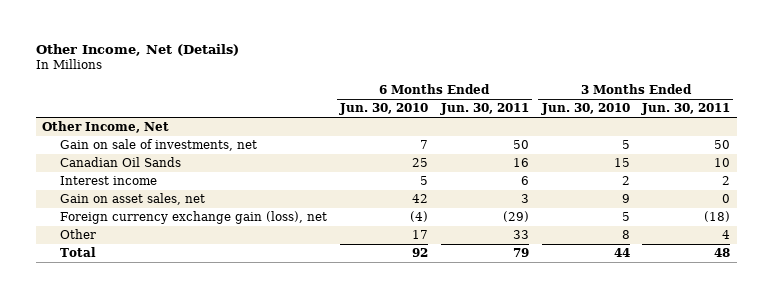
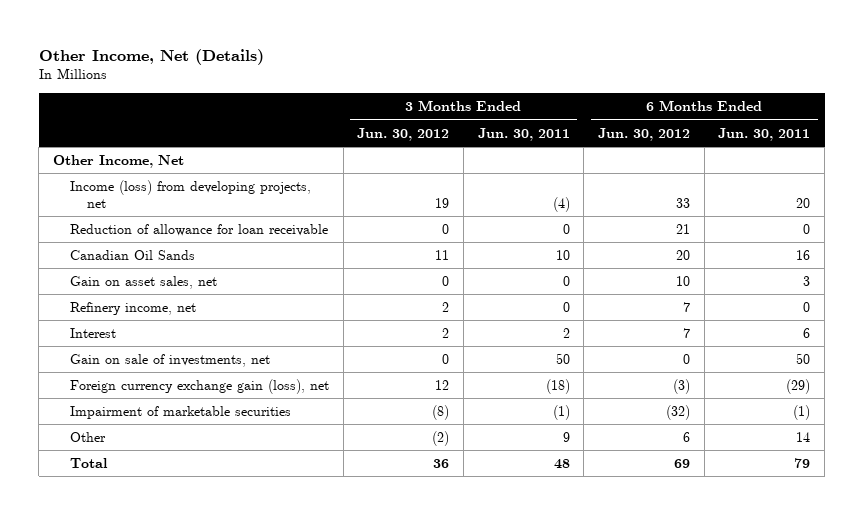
- | 6 Months Ended Jun. 30, 2010 | 6 Months Ended Jun. 30, 2011 | 3 Months Ended Jun. 30, 2010 | 3 Months Ended Jun. 30, 2011
+ | 3 Months Ended Jun. 30, 2012 | 3 Months Ended Jun. 30, 2011 | 6 Months Ended Jun. 30, 2012 | 6 Months Ended Jun. 30, 2011
+ Income (loss) from developing projects, net | 19 | (4) | 33 | 20
+ Reduction of allowance for loan receivable | 0 | 0 | 21 | 0
- Interest income | 5 | 6 | 2 | 2
+ Refinery income, net | 2 | 0 | 7 | 0
+ Interest | 2 | 2 | 7 | 6
moved down: Gain on sale of investments, net | 0 | 50 | 0 | 50
- Other | 17 | 33 | 8 | 4
+ Impairment of marketable securities | (8) | (1) | (32) | (1)
+ Other | (2) | 9 | 6 | 14

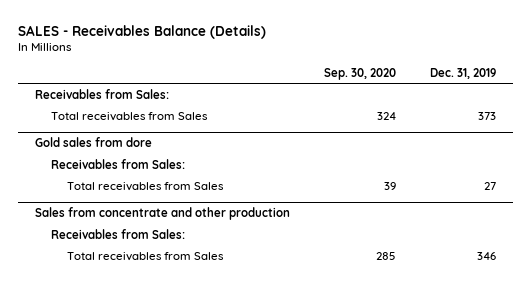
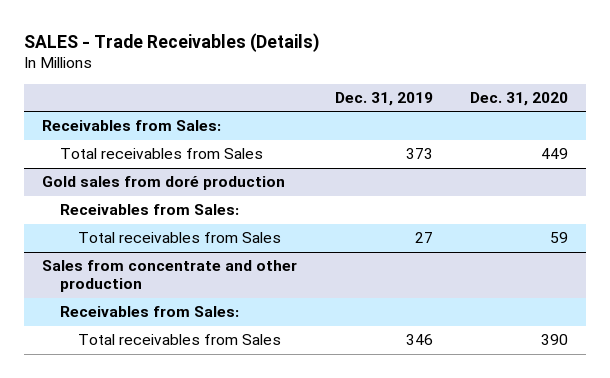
- SALES - Receivables Balance (Details)
+ SALES - Trade Receivables (Details)
- | Sep. 30, 2020 | Dec. 31, 2019
+ | Dec. 31, 2019 | Dec. 31, 2020
- Gold sales from dore
+ Gold sales from doré production

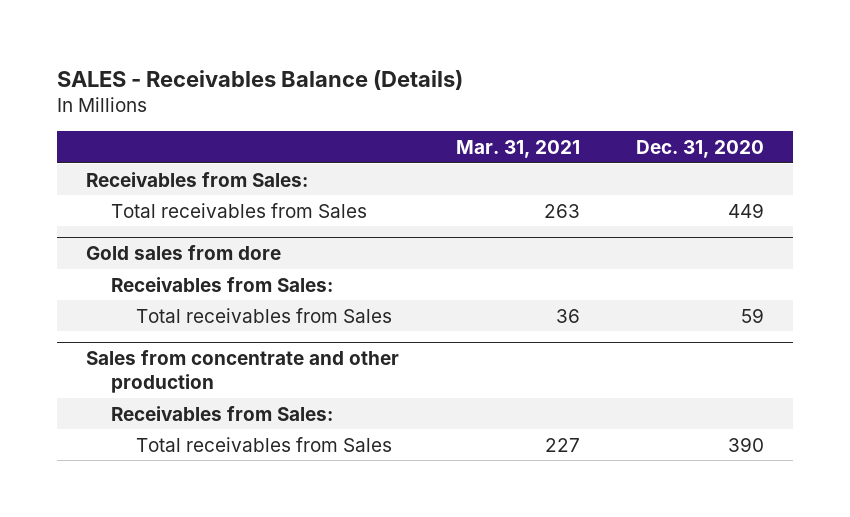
- SALES - Trade Receivables (Details)
+ SALES - Receivables Balance (Details)
- | Dec. 31, 2019 | Dec. 31, 2020
+ | Mar. 31, 2021 | Dec. 31, 2020
- Gold sales from doré production
+ Gold sales from dore

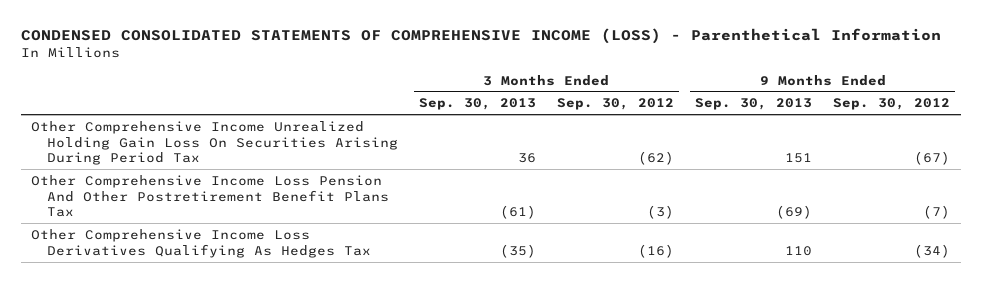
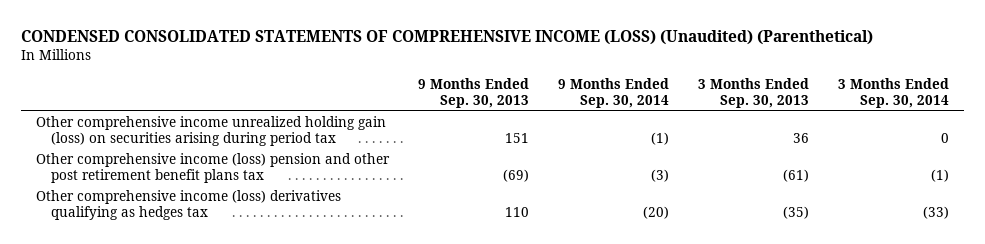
- CONDENSED CONSOLIDATED STATEMENTS OF COMPREHENSIVE INCOME (LOSS) - Parenthetical Information
+ CONDENSED CONSOLIDATED STATEMENTS OF COMPREHENSIVE INCOME (LOSS) (Unaudited) (Parenthetical)
- | 3 Months Ended Sep. 30, 2013 | 3 Months Ended Sep. 30, 2012 | 9 Months Ended Sep. 30, 2013 | 9 Months Ended Sep. 30, 2012
+ | 9 Months Ended Sep. 30, 2013 | 9 Months Ended Sep. 30, 2014 | 3 Months Ended Sep. 30, 2013 | 3 Months Ended Sep. 30, 2014
- Other Comprehensive Income Unrealized Holding Gain Loss On Securities Arising During Period Tax | 36 | (62) | 151 | (67)
- Other Comprehensive Income Loss Pension And Other Postretirement Benefit Plans Tax | (61) | (3) | (69) | (7)
- Other Comprehensive Income Loss Derivatives Qualifying As Hedges Tax | (35) | (16) | 110 | (34)
+ Other comprehensive income unrealized holding gain (loss) on securities arising during period tax | 151 | (1) | 36 | 0
+ Other comprehensive income (loss) pension and other post retirement benefit plans tax | (69) | (3) | (61) | (1)
+ Other comprehensive income (loss) derivatives qualifying as hedges tax | 110 | (20) | (35) | (33)

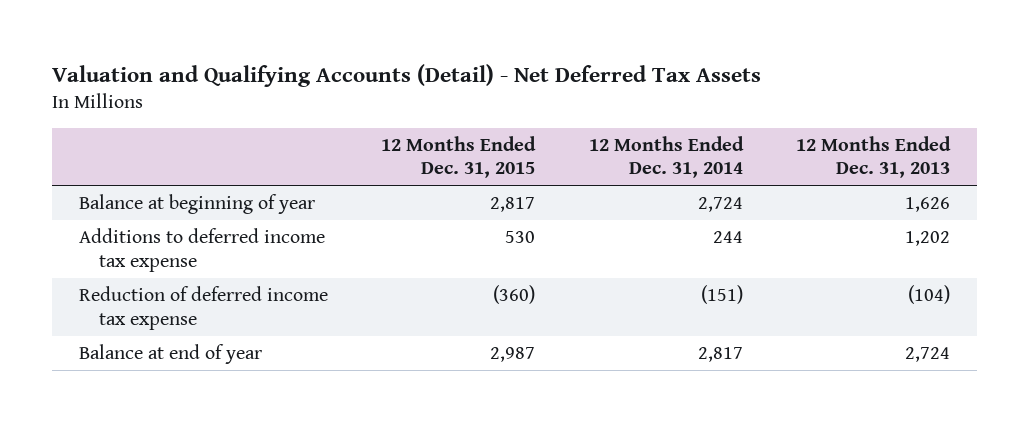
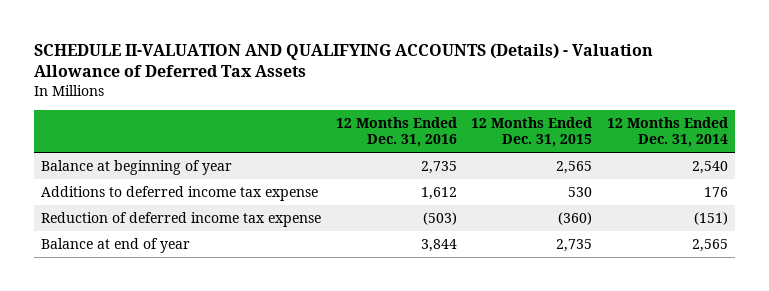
- Valuation and Qualifying Accounts (Detail) - Net Deferred Tax Assets
+ SCHEDULE II-VALUATION AND QUALIFYING ACCOUNTS (Details) - Valuation Allowance of Deferred Tax Assets
- | 12 Months Ended Dec. 31, 2015 | 12 Months Ended Dec. 31, 2014 | 12 Months Ended Dec. 31, 2013
+ | 12 Months Ended Dec. 31, 2016 | 12 Months Ended Dec. 31, 2015 | 12 Months Ended Dec. 31, 2014
- Balance at beginning of year | 2,817 | 2,724 | 1,626
- Additions to deferred income tax expense | 530 | 244 | 1,202
+ Balance at beginning of year | 2,735 | 2,565 | 2,540
+ Additions to deferred income tax expense | 1,612 | 530 | 176
- Balance at end of year | 2,987 | 2,817 | 2,724
+ Balance at end of year | 3,844 | 2,735 | 2,565

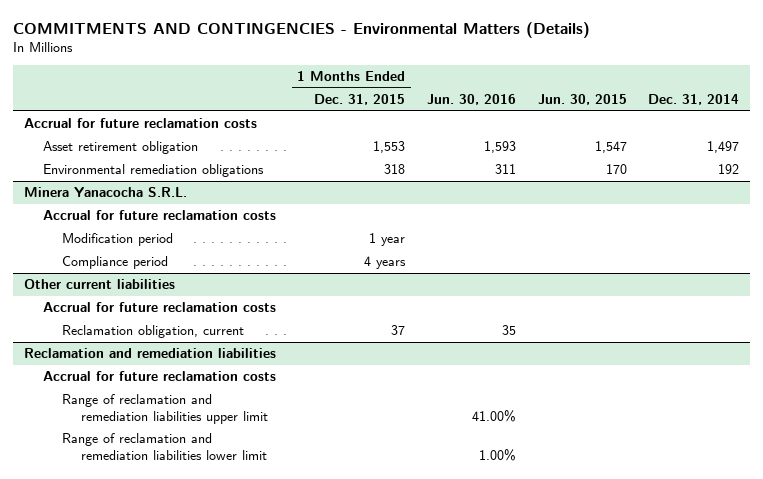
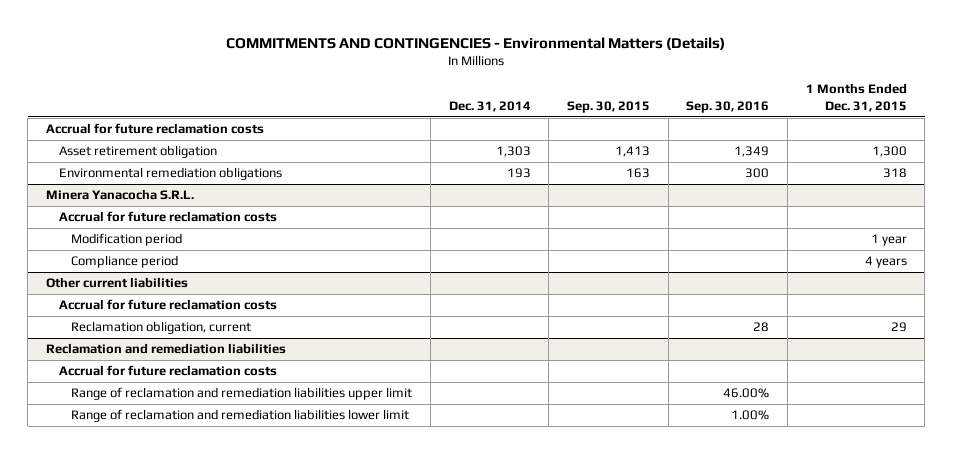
- | 1 Months Ended Dec. 31, 2015 | Jun. 30, 2016 | Jun. 30, 2015 | Dec. 31, 2014
+ | Dec. 31, 2014 | Sep. 30, 2015 | Sep. 30, 2016 | 1 Months Ended Dec. 31, 2015
- Asset retirement obligation | 1,553 | 1,593 | 1,547 | 1,497
- Environmental remediation obligations | 318 | 311 | 170 | 192
+ Asset retirement obligation | 1,303 | 1,413 | 1,349 | 1,300
+ Environmental remediation obligations | 193 | 163 | 300 | 318
@ Other current liabilities
- Reclamation obligation, current | 37 | 35 | |
+ Reclamation obligation, current | | | 28 | 29

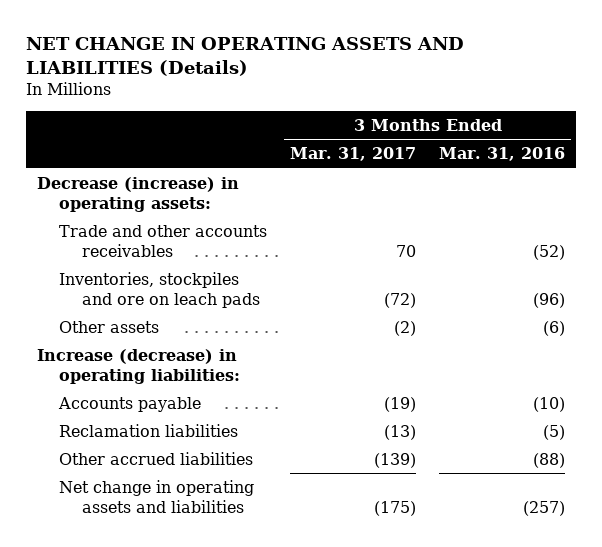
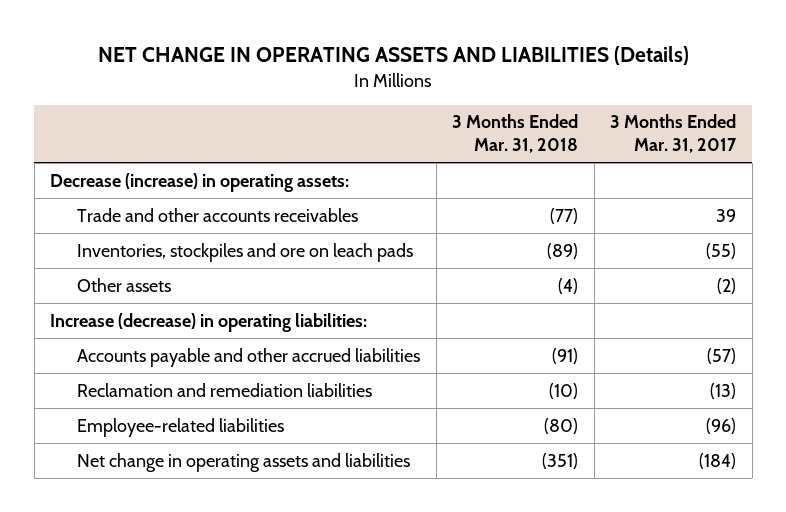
- | 3 Months Ended Mar. 31, 2017 | 3 Months Ended Mar. 31, 2016
+ | 3 Months Ended Mar. 31, 2018 | 3 Months Ended Mar. 31, 2017
- Trade and other accounts receivables | 70 | (52)
- Inventories, stockpiles and ore on leach pads | (72) | (96)
+ Trade and other accounts receivables | (77) | 39
+ Inventories, stockpiles and ore on leach pads | (89) | (55)
- Accounts payable | (19) | (10)
- Reclamation liabilities | (13) | (5)
- Other accrued liabilities | (139) | (88)
- Net change in operating assets and liabilities | (175) | (257)
+ Accounts payable and other accrued liabilities | (91) | (57)
+ Reclamation and remediation liabilities | (10) | (13)
+ Employee-related liabilities | (80) | (96)
+ Net change in operating assets and liabilities | (351) | (184)

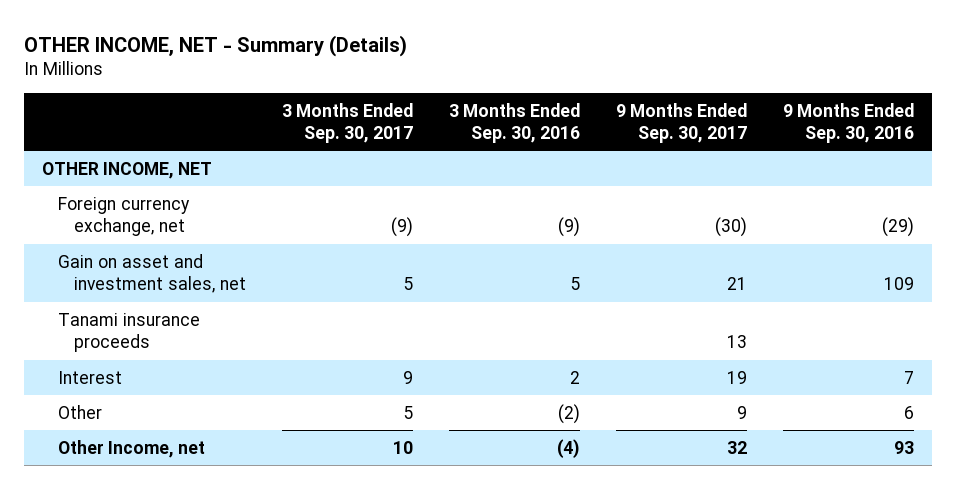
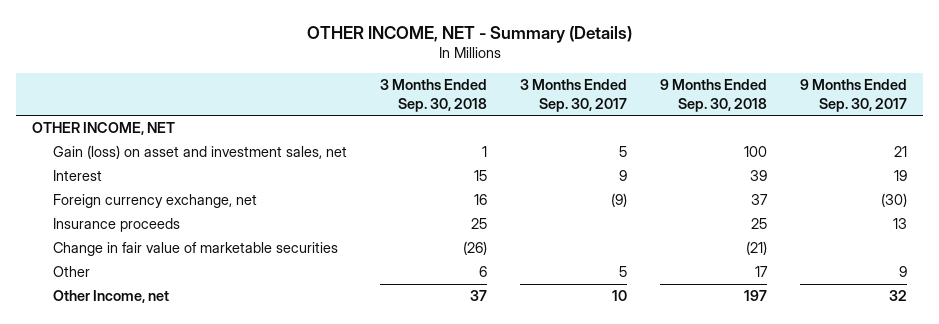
- | 3 Months Ended Sep. 30, 2017 | 3 Months Ended Sep. 30, 2016 | 9 Months Ended Sep. 30, 2017 | 9 Months Ended Sep. 30, 2016
+ | 3 Months Ended Sep. 30, 2018 | 3 Months Ended Sep. 30, 2017 | 9 Months Ended Sep. 30, 2018 | 9 Months Ended Sep. 30, 2017
- Gain on asset and investment sales, net | 5 | 5 | 21 | 109
- Tanami insurance proceeds | | | 13 |
+ Gain (loss) on asset and investment sales, net | 1 | 5 | 100 | 21
moved down: Foreign currency exchange, net | 16 | (9) | 37 | (30)
+ Insurance proceeds | 25 | | 25 | 13
+ Change in fair value of marketable securities | (26) | | (21) |

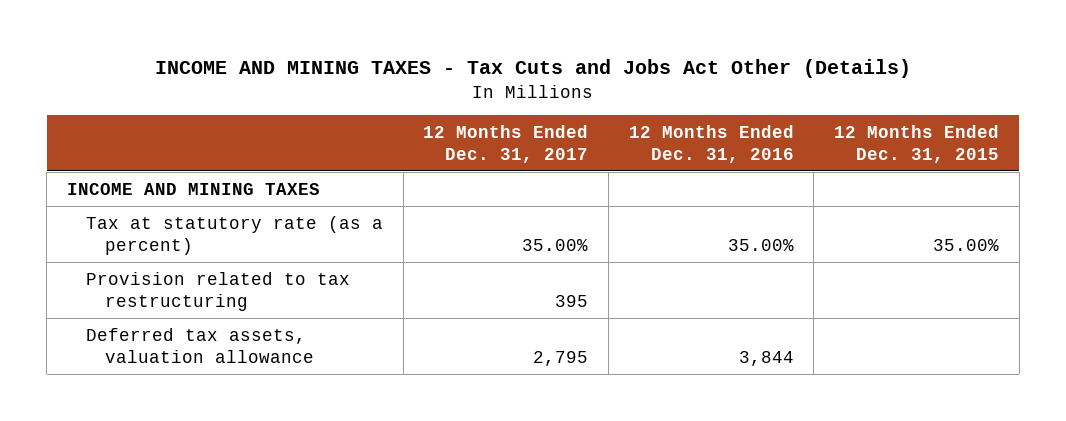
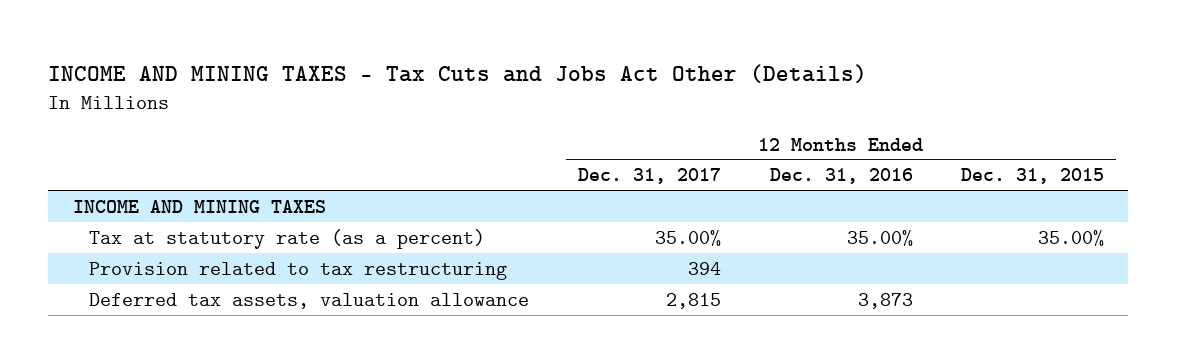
- Provision related to tax restructuring | 395 | |
- Deferred tax assets, valuation allowance | 2,795 | 3,844 |
+ Provision related to tax restructuring | 394 | |
+ Deferred tax assets, valuation allowance | 2,815 | 3,873 |

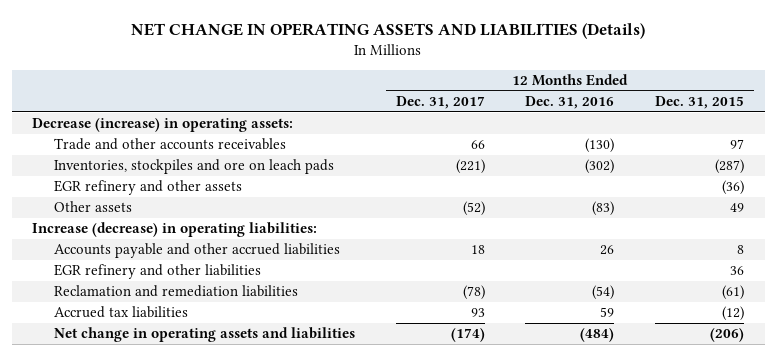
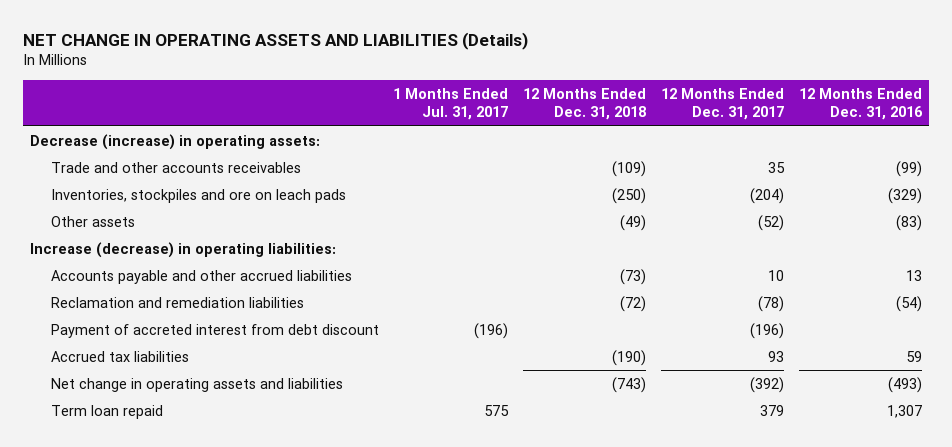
- | 12 Months Ended Dec. 31, 2017 | 12 Months Ended Dec. 31, 2016 | 12 Months Ended Dec. 31, 2015
+ | 1 Months Ended Jul. 31, 2017 | 12 Months Ended Dec. 31, 2018 | 12 Months Ended Dec. 31, 2017 | 12 Months Ended Dec. 31, 2016
- Trade and other accounts receivables | 66 | (130) | 97
- Inventories, stockpiles and ore on leach pads | (221) | (302) | (287)
- EGR refinery and other assets | | | (36)
+ Trade and other accounts receivables | | (109) | 35 | (99)
+ Inventories, stockpiles and ore on leach pads | | (250) | (204) | (329)
- Accounts payable and other accrued liabilities | 18 | 26 | 8
- EGR refinery and other liabilities | | | 36
+ Accounts payable and other accrued liabilities | | (73) | 10 | 13
+ Payment of accreted interest from debt discount | (196) | | (196) |
- Net change in operating assets and liabilities | (174) | (484) | (206)
+ Net change in operating assets and liabilities | | (743) | (392) | (493)
+ Term loan repaid | 575 | | 379 | 1,307

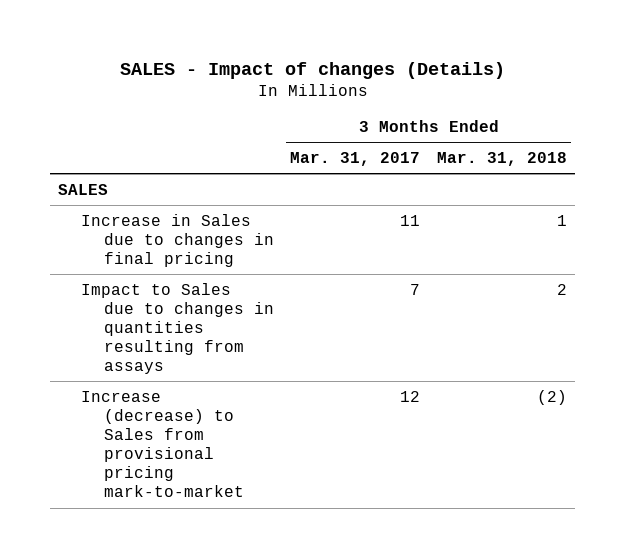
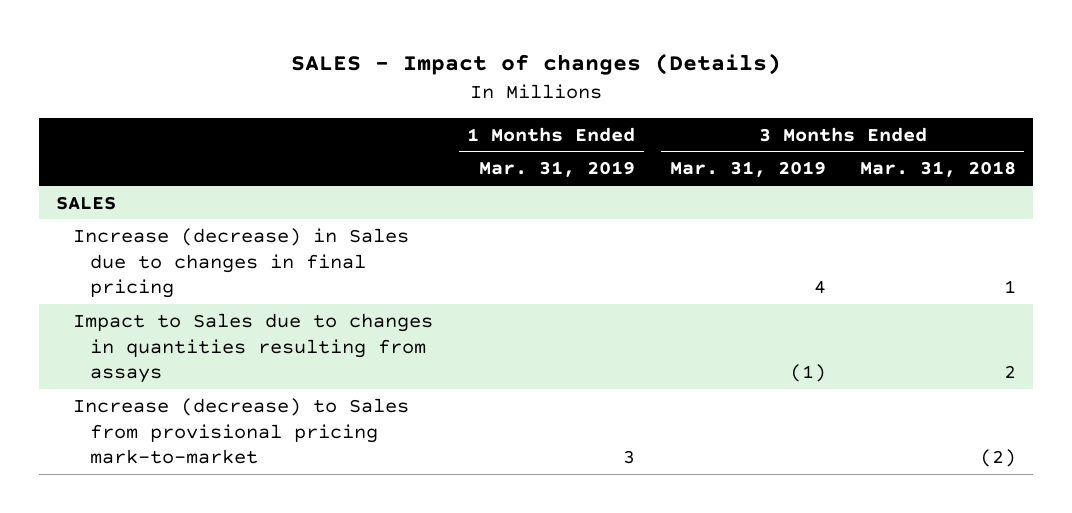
- | 3 Months Ended Mar. 31, 2017 | 3 Months Ended Mar. 31, 2018
+ | 1 Months Ended Mar. 31, 2019 | 3 Months Ended Mar. 31, 2019 | 3 Months Ended Mar. 31, 2018
- Increase in Sales due to changes in final pricing | 11 | 1
+ Increase (decrease) in Sales due to changes in final pricing | | 4 | 1

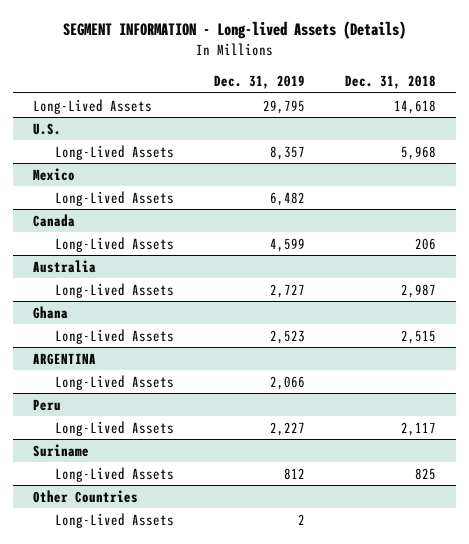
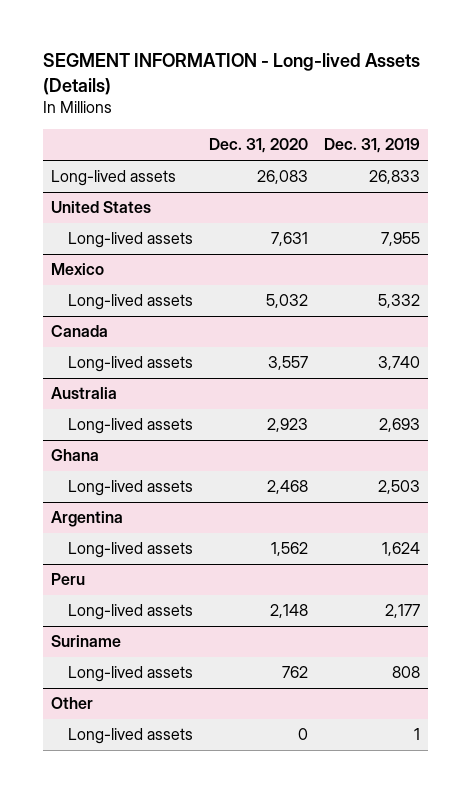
- | Dec. 31, 2019 | Dec. 31, 2018
+ | Dec. 31, 2020 | Dec. 31, 2019
- Long-Lived Assets | 29,795 | 14,618
- U.S.
- Long-Lived Assets | 8,357 | 5,968
+ Long-lived assets | 26,083 | 26,833
+ United States
+ Long-lived assets | 7,631 | 7,955
@ Mexico
- Long-Lived Assets | 6,482 |
+ Long-lived assets | 5,032 | 5,332
@ Canada
- Long-Lived Assets | 4,599 | 206
+ Long-lived assets | 3,557 | 3,740
@ Australia
- Long-Lived Assets | 2,727 | 2,987
+ Long-lived assets | 2,923 | 2,693
@ Ghana
- Long-Lived Assets | 2,523 | 2,515
- ARGENTINA
- Long-Lived Assets | 2,066 |
@ Ghana
+ Long-lived assets | 2,468 | 2,503
+ Argentina
+ Long-lived assets | 1,562 | 1,624
@ Peru
- Long-Lived Assets | 2,227 | 2,117
+ Long-lived assets | 2,148 | 2,177
@ Suriname
- Long-Lived Assets | 812 | 825
- Other Countries
- Long-Lived Assets | 2 |
@ Suriname
+ Long-lived assets | 762 | 808
+ Other
+ Long-lived assets | 0 | 1

